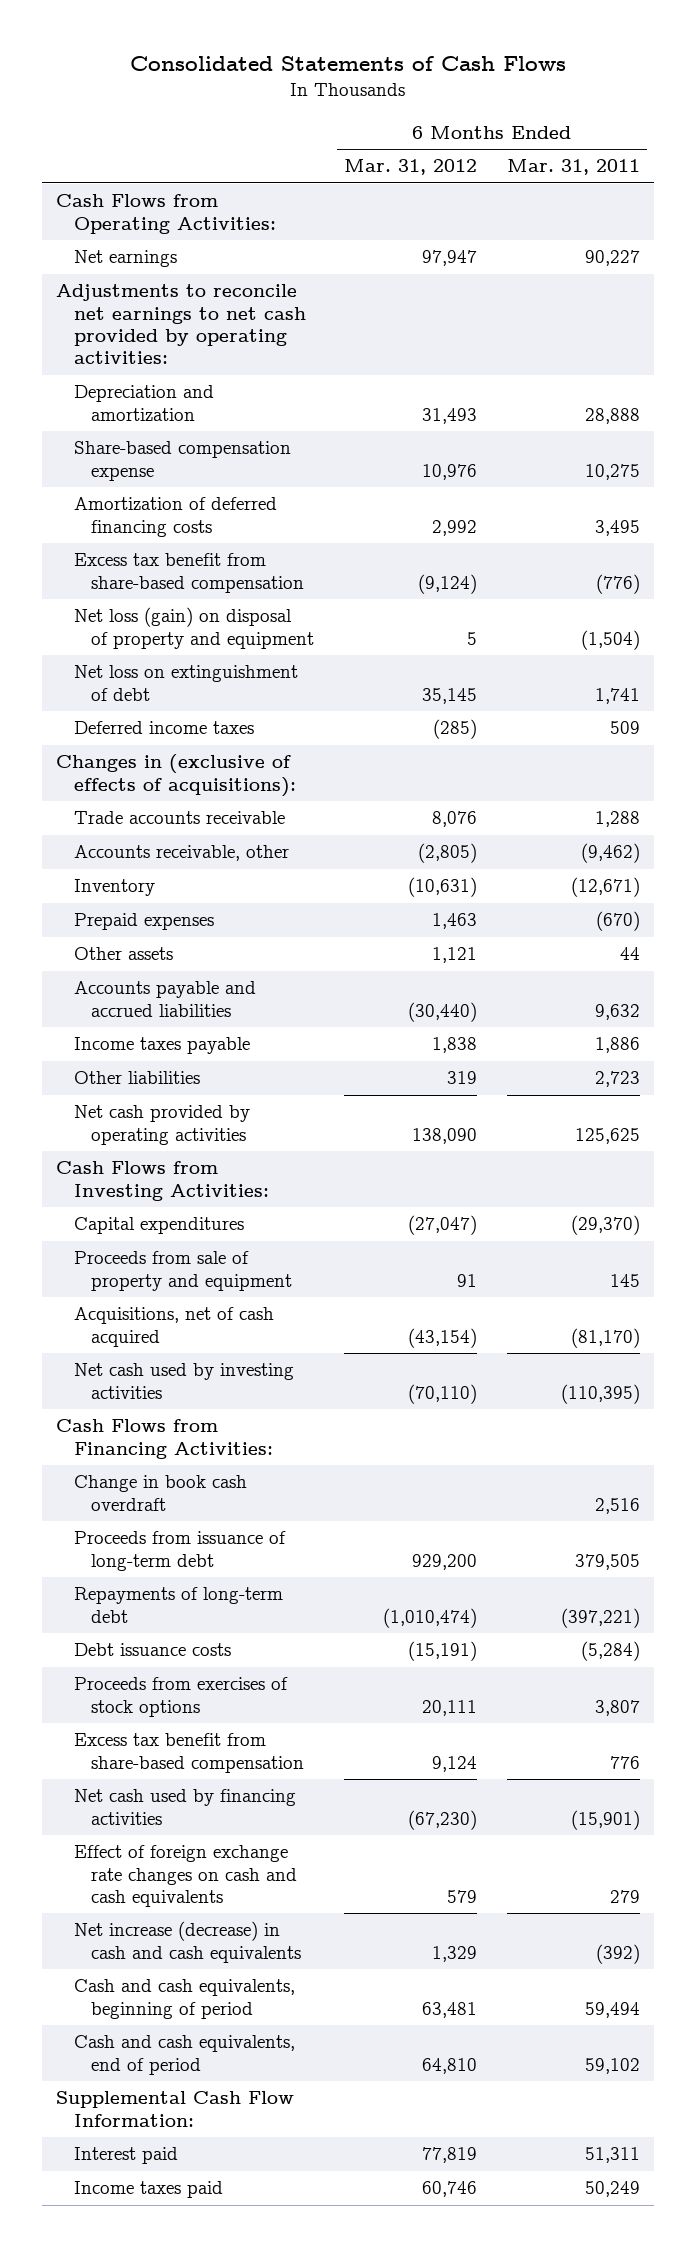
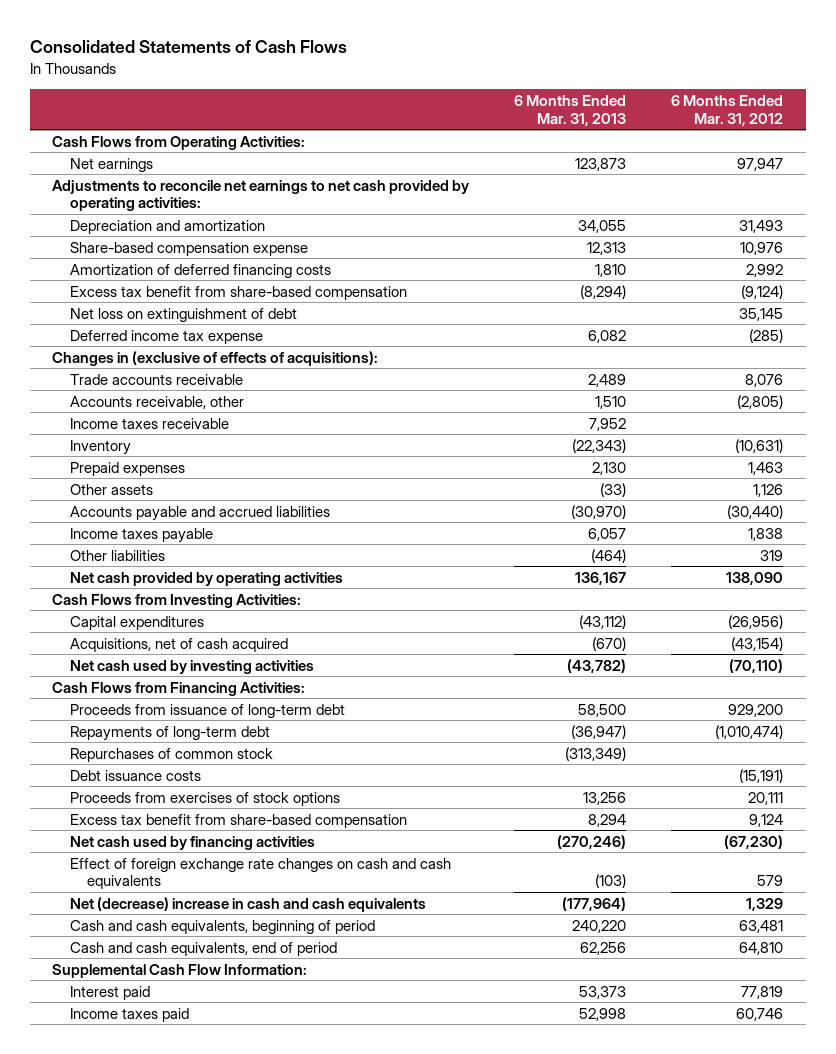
- | 6 Months Ended Mar. 31, 2012 | 6 Months Ended Mar. 31, 2011
+ | 6 Months Ended Mar. 31, 2013 | 6 Months Ended Mar. 31, 2012
- Net loss (gain) on disposal of property and equipment | 5 | (1,504)
- Deferred income taxes | (285) | 509
+ Deferred income tax expense | 6,082 | (285)
+ Income taxes receivable | 7,952 |
- Other assets | 1,121 | 44
+ Other assets | (33) | 1,126
- Capital expenditures | (27,047) | (29,370)
- Proceeds from sale of property and equipment | 91 | 145
+ Capital expenditures | (43,112) | (26,956)
- Change in book cash overdraft | | 2,516
+ Repurchases of common stock | (313,349) |
- Net increase (decrease) in cash and cash equivalents | 1,329 | (392)
+ Net (decrease) increase in cash and cash equivalents | (177,964) | 1,329

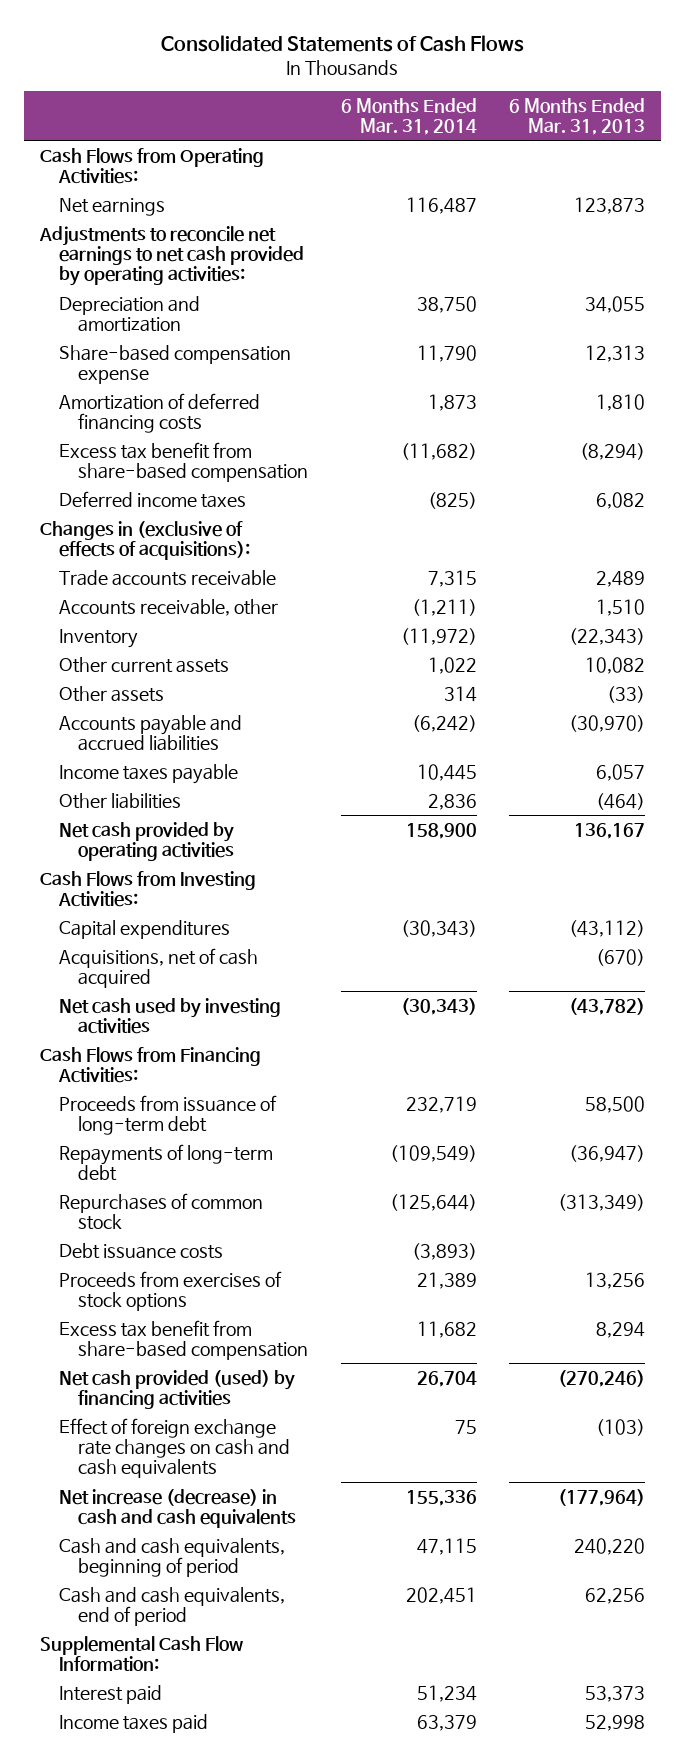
- | 6 Months Ended Mar. 31, 2013 | 6 Months Ended Mar. 31, 2012
+ | 6 Months Ended Mar. 31, 2014 | 6 Months Ended Mar. 31, 2013
- Net loss on extinguishment of debt | | 35,145
- Deferred income tax expense | 6,082 | (285)
+ Deferred income taxes | (825) | 6,082
- Income taxes receivable | 7,952 |
- Prepaid expenses | 2,130 | 1,463
+ Other current assets | 1,022 | 10,082
- Net cash used by financing activities | (270,246) | (67,230)
+ Net cash provided (used) by financing activities | 26,704 | (270,246)
- Net (decrease) increase in cash and cash equivalents | (177,964) | 1,329
+ Net increase (decrease) in cash and cash equivalents | 155,336 | (177,964)

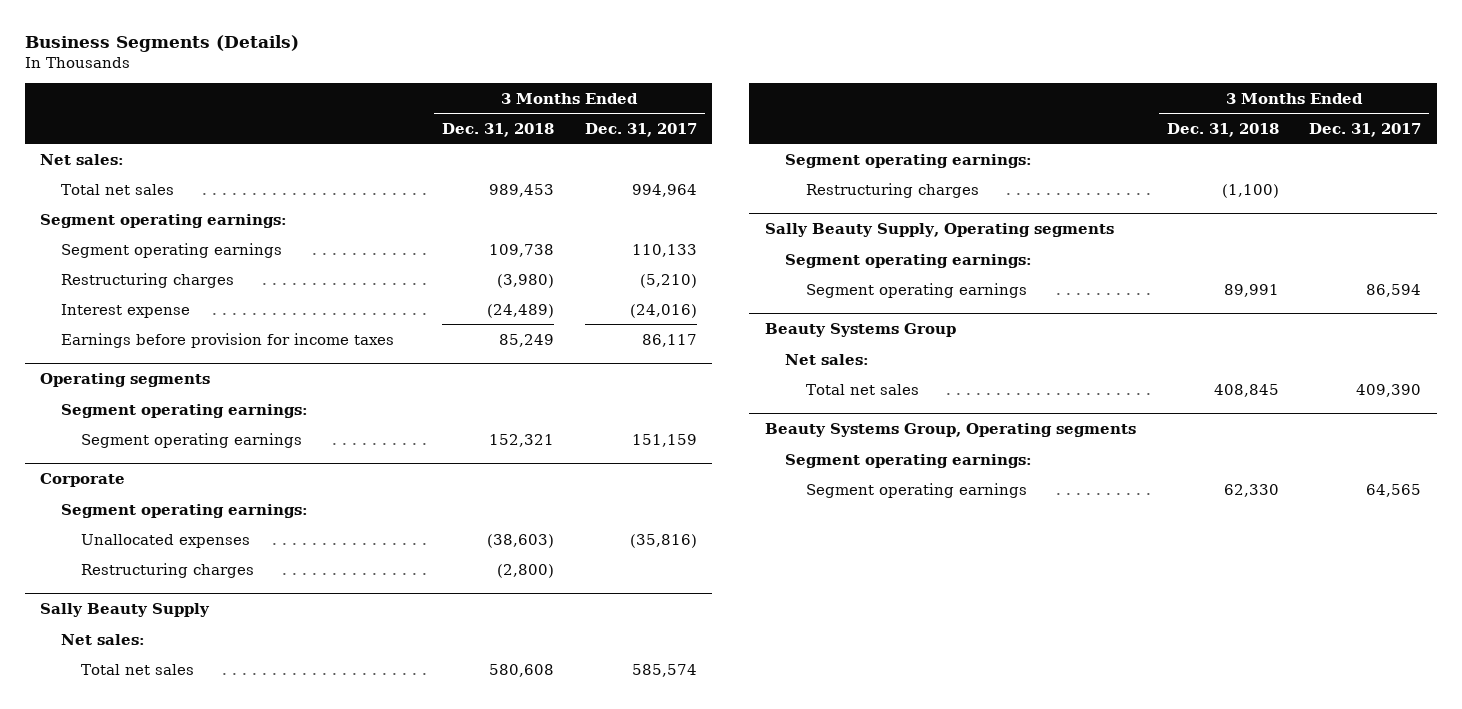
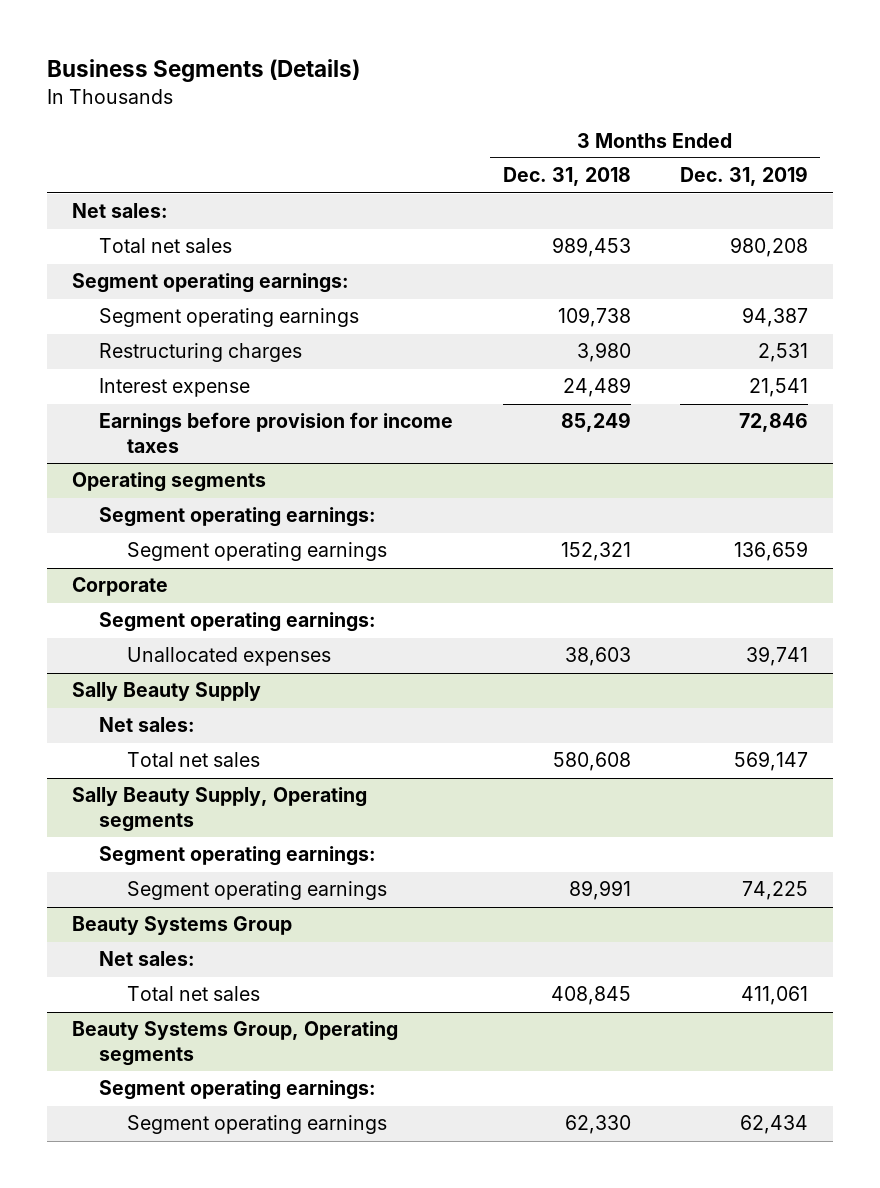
- | 3 Months Ended Dec. 31, 2018 | 3 Months Ended Dec. 31, 2017
+ | 3 Months Ended Dec. 31, 2018 | 3 Months Ended Dec. 31, 2019
- Restructuring charges | (3,980) | (5,210)
- Interest expense | (24,489) | (24,016)
+ Restructuring charges | 3,980 | 2,531
+ Interest expense | 24,489 | 21,541
@ Corporate
- Unallocated expenses | (38,603) | (35,816)
- Restructuring charges | (2,800) |
+ Unallocated expenses | 38,603 | 39,741
@ Sally Beauty Supply
- Segment operating earnings:
- Restructuring charges | (1,100) |

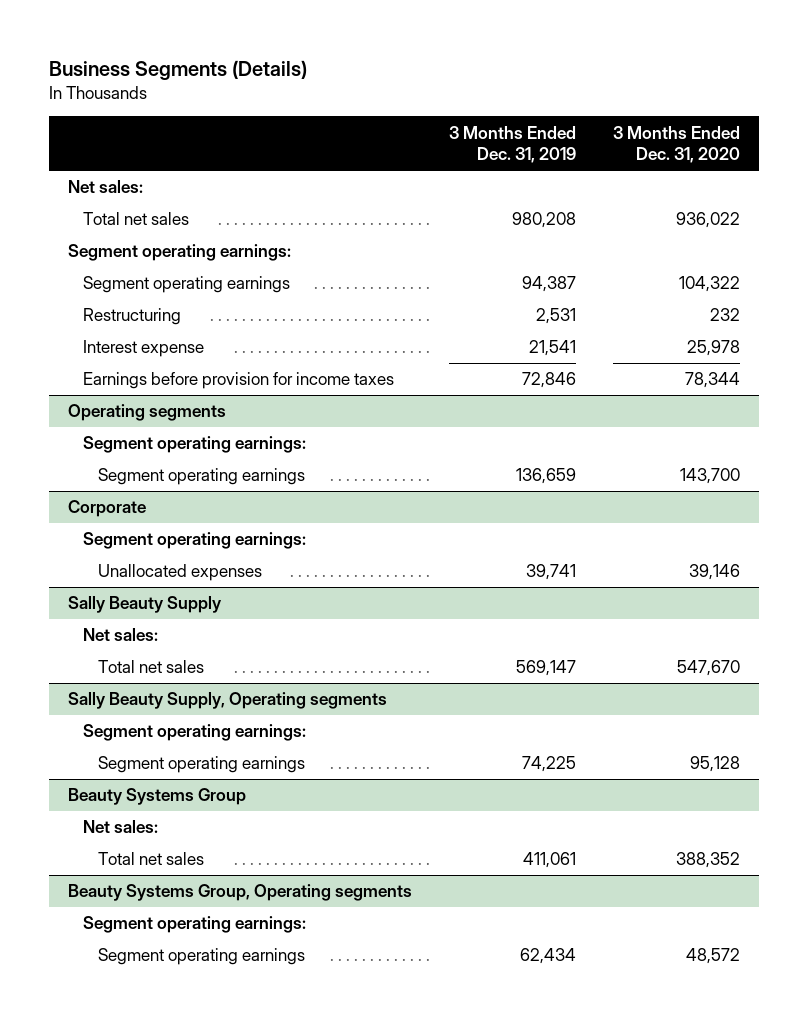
- | 3 Months Ended Dec. 31, 2018 | 3 Months Ended Dec. 31, 2019
+ | 3 Months Ended Dec. 31, 2019 | 3 Months Ended Dec. 31, 2020
- Restructuring charges | 3,980 | 2,531
+ Restructuring | 2,531 | 232

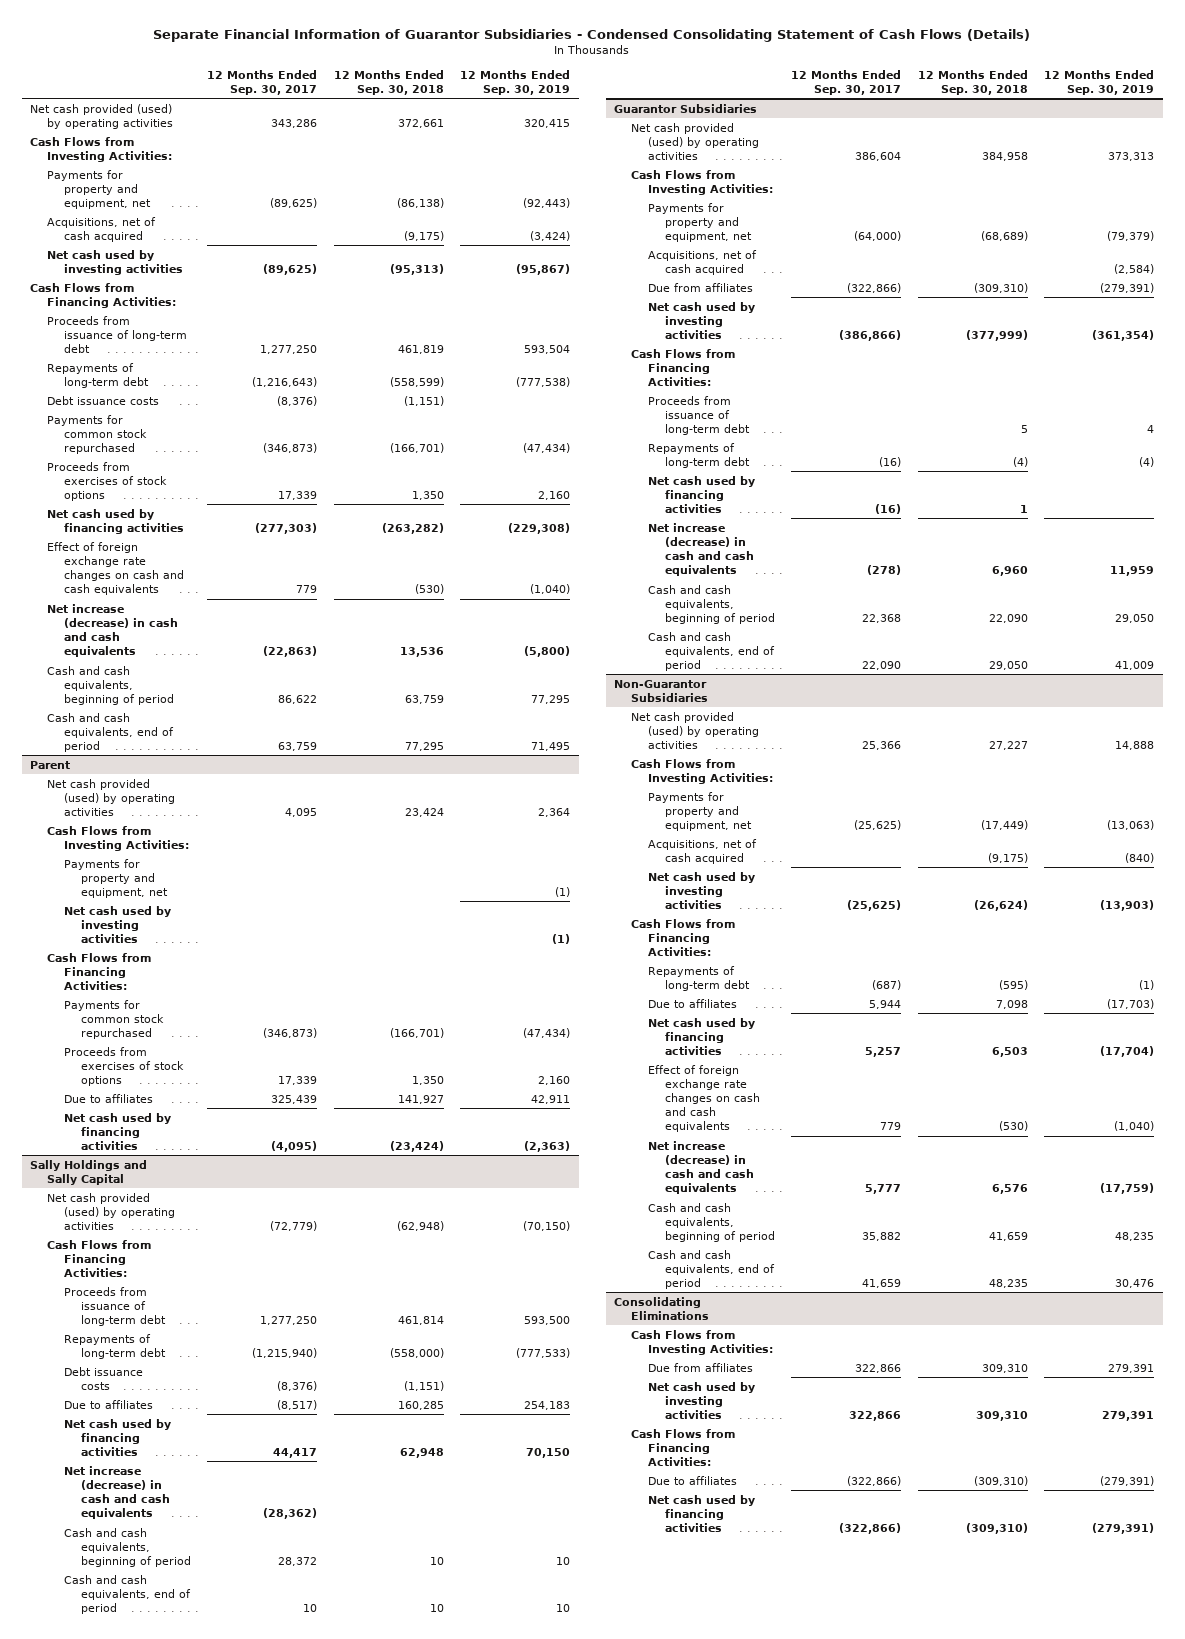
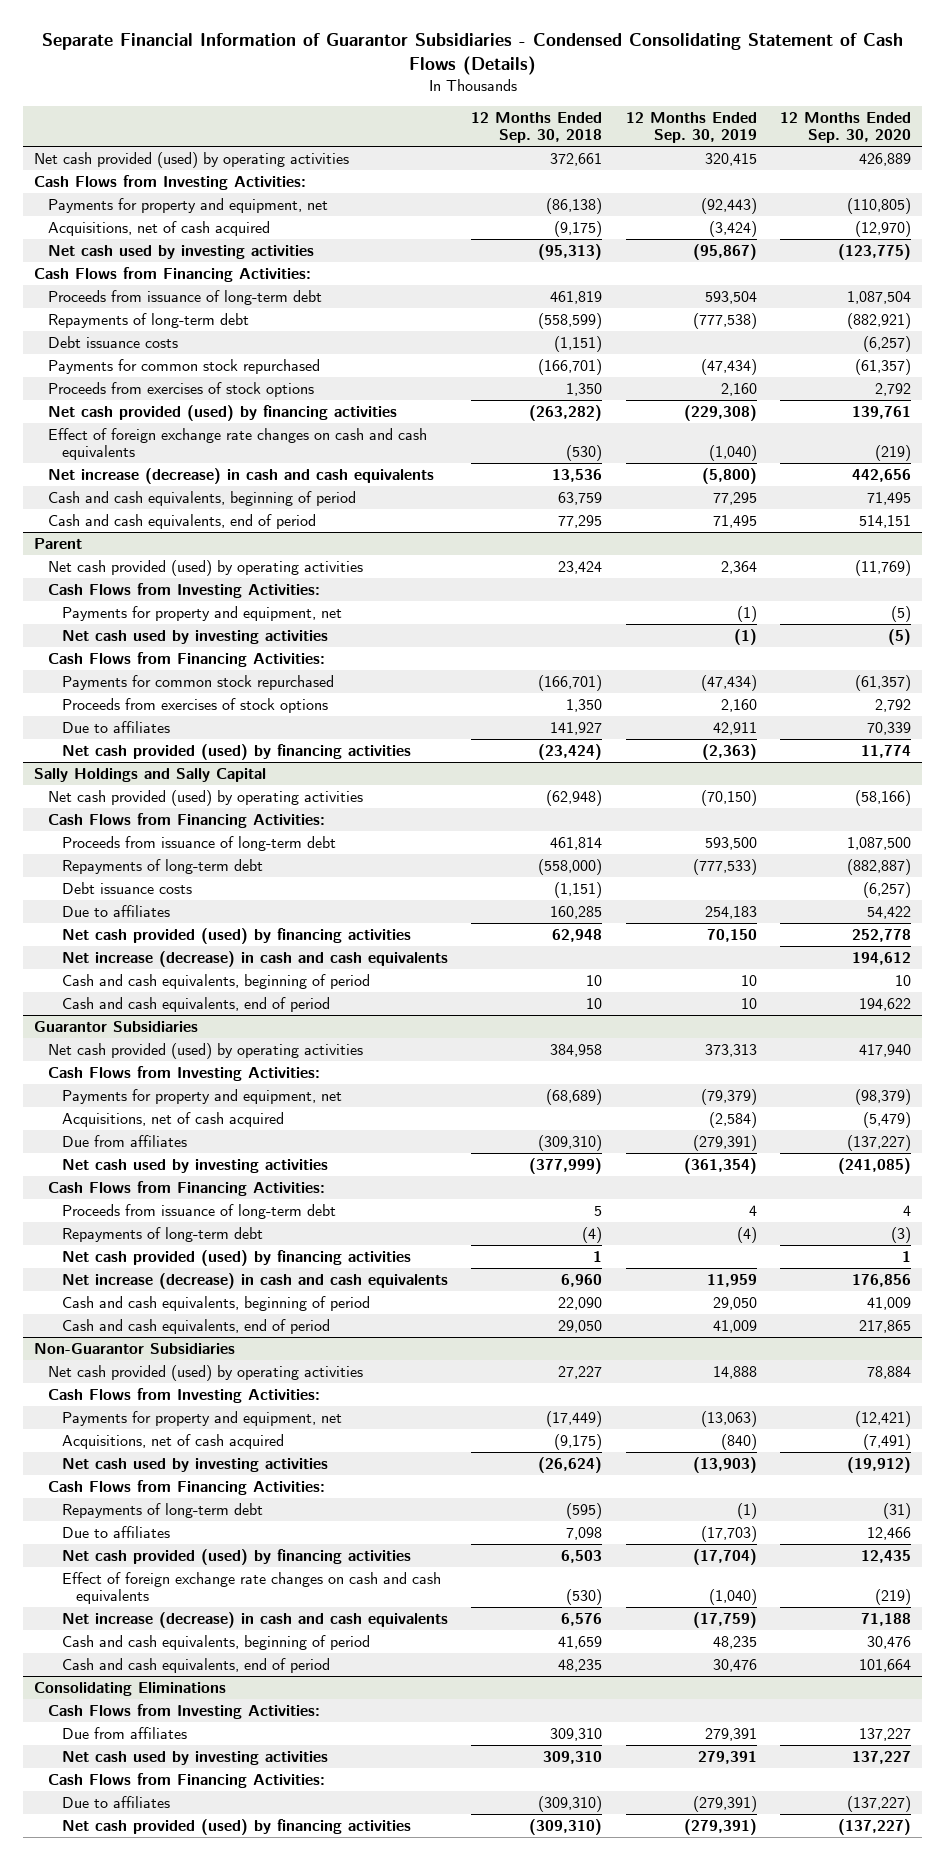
- | 12 Months Ended Sep. 30, 2017 | 12 Months Ended Sep. 30, 2018 | 12 Months Ended Sep. 30, 2019
+ | 12 Months Ended Sep. 30, 2018 | 12 Months Ended Sep. 30, 2019 | 12 Months Ended Sep. 30, 2020
- Net cash used by financing activities | (277,303) | (263,282) | (229,308)
+ Net cash provided (used) by financing activities | (263,282) | (229,308) | 139,761
@ Parent
- Net cash used by financing activities | (4,095) | (23,424) | (2,363)
+ Net cash provided (used) by financing activities | (23,424) | (2,363) | 11,774
@ Sally Holdings and Sally Capital
- Net cash used by financing activities | 44,417 | 62,948 | 70,150
+ Net cash provided (used) by financing activities | 62,948 | 70,150 | 252,778
@ Guarantor Subsidiaries
- Net cash used by financing activities | (16) | 1 |
+ Net cash provided (used) by financing activities | 1 | | 1
@ Non-Guarantor Subsidiaries
- Net cash used by financing activities | 5,257 | 6,503 | (17,704)
+ Net cash provided (used) by financing activities | 6,503 | (17,704) | 12,435
@ Consolidating Eliminations
- Net cash used by financing activities | (322,866) | (309,310) | (279,391)
+ Net cash provided (used) by financing activities | (309,310) | (279,391) | (137,227)

